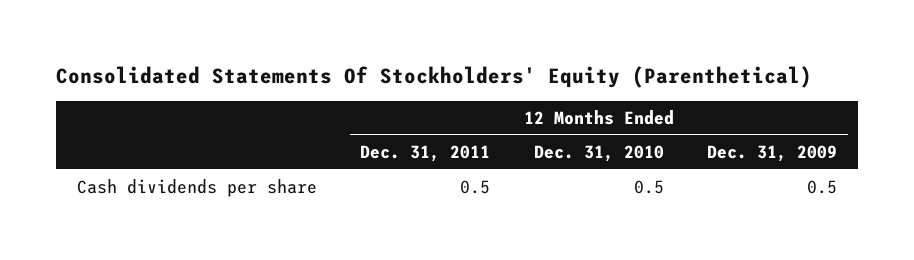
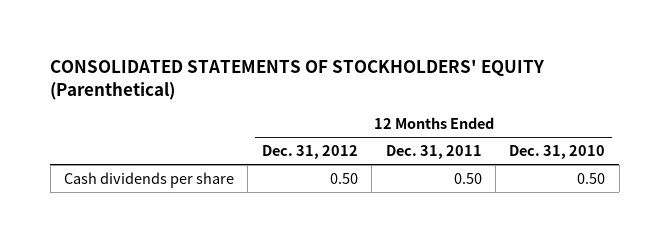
- Consolidated Statements Of Stockholders' Equity (Parenthetical)
+ CONSOLIDATED STATEMENTS OF STOCKHOLDERS' EQUITY (Parenthetical)
- | 12 Months Ended Dec. 31, 2011 | 12 Months Ended Dec. 31, 2010 | 12 Months Ended Dec. 31, 2009
+ | 12 Months Ended Dec. 31, 2012 | 12 Months Ended Dec. 31, 2011 | 12 Months Ended Dec. 31, 2010
- Cash dividends per share | 0.5 | 0.5 | 0.5
+ Cash dividends per share | 0.50 | 0.50 | 0.50

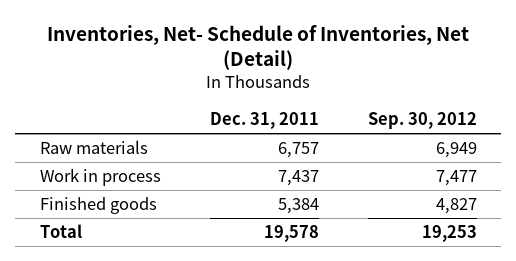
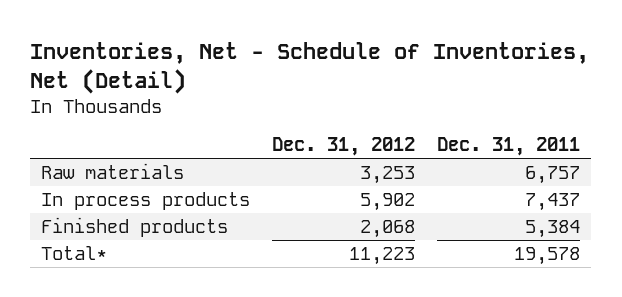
- Inventories, Net- Schedule of Inventories, Net (Detail)
+ Inventories, Net - Schedule of Inventories, Net (Detail)
- | Dec. 31, 2011 | Sep. 30, 2012
+ | Dec. 31, 2012 | Dec. 31, 2011
- Work in process | 7,437 | 7,477
- Finished goods | 5,384 | 4,827
- Total | 19,578 | 19,253
+ In process products | 5,902 | 7,437
+ Finished products | 2,068 | 5,384
+ Total* | 11,223 | 19,578

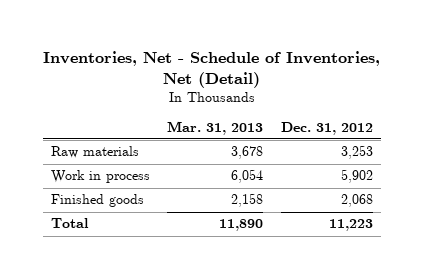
- | Dec. 31, 2012 | Dec. 31, 2011
+ | Mar. 31, 2013 | Dec. 31, 2012
- In process products | 5,902 | 7,437
- Finished products | 2,068 | 5,384
- Total* | 11,223 | 19,578
+ Work in process | 6,054 | 5,902
+ Finished goods | 2,158 | 2,068
+ Total | 11,890 | 11,223

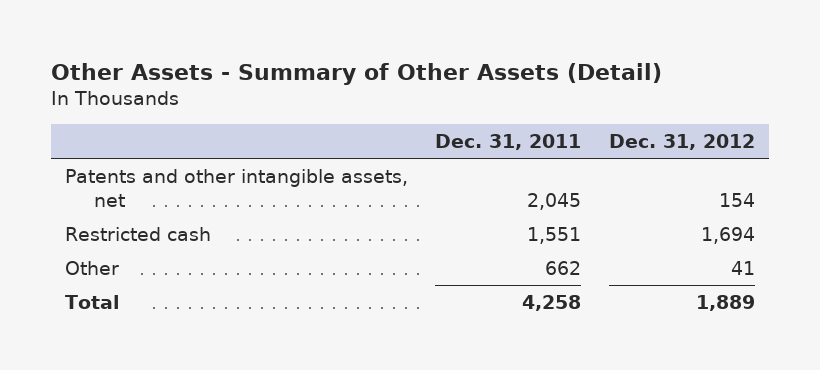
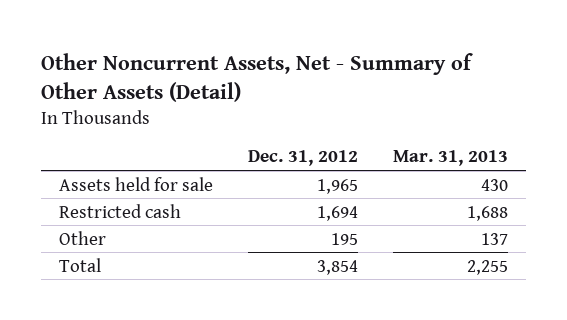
- Other Assets - Summary of Other Assets (Detail)
+ Other Noncurrent Assets, Net - Summary of Other Assets (Detail)
- | Dec. 31, 2011 | Dec. 31, 2012
+ | Dec. 31, 2012 | Mar. 31, 2013
- Patents and other intangible assets, net | 2,045 | 154
+ Assets held for sale | 1,965 | 430
- Other | 662 | 41
- Total | 4,258 | 1,889
+ Other | 195 | 137
+ Total | 3,854 | 2,255

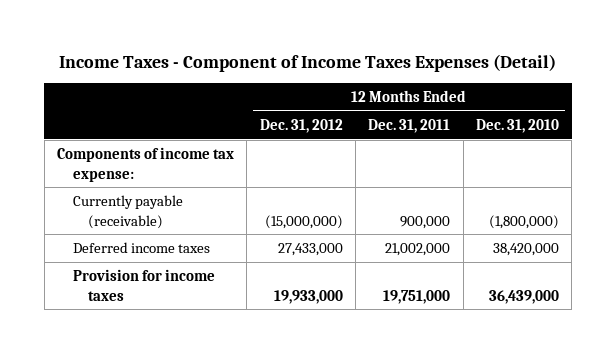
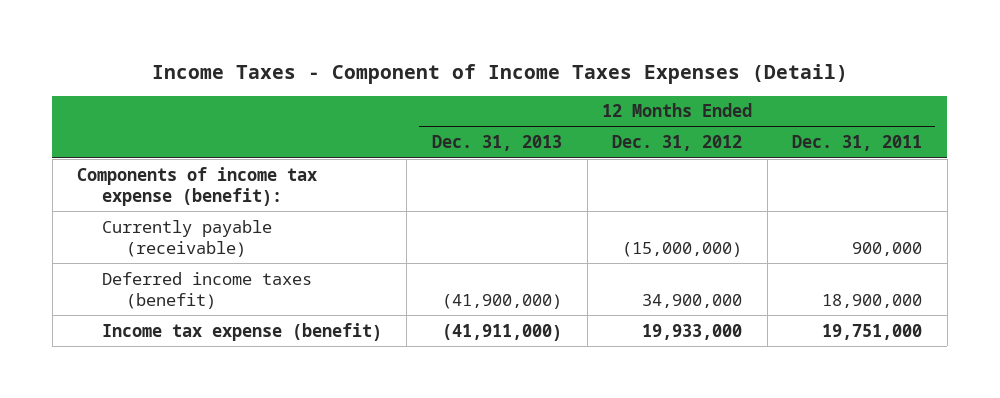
- | 12 Months Ended Dec. 31, 2012 | 12 Months Ended Dec. 31, 2011 | 12 Months Ended Dec. 31, 2010
+ | 12 Months Ended Dec. 31, 2013 | 12 Months Ended Dec. 31, 2012 | 12 Months Ended Dec. 31, 2011
- Components of income tax expense:
+ Components of income tax expense (benefit):
- Deferred income taxes | 27,433,000 | 21,002,000 | 38,420,000
- Provision for income taxes | 19,933,000 | 19,751,000 | 36,439,000
+ Deferred income taxes (benefit) | (41,900,000) | 34,900,000 | 18,900,000
+ Income tax expense (benefit) | (41,911,000) | 19,933,000 | 19,751,000

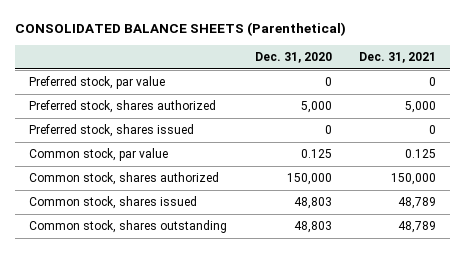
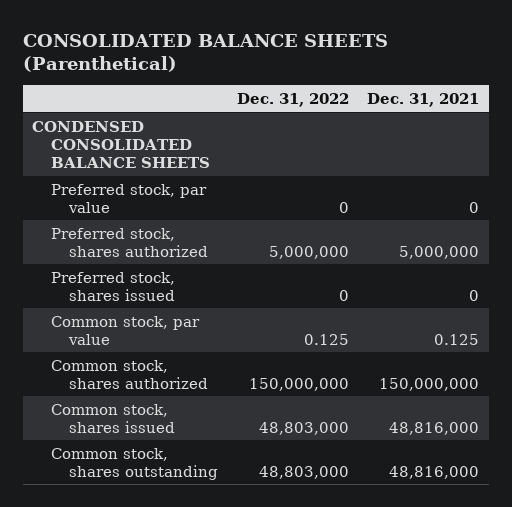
- | Dec. 31, 2020 | Dec. 31, 2021
+ | Dec. 31, 2022 | Dec. 31, 2021
+ CONDENSED CONSOLIDATED BALANCE SHEETS
- Preferred stock, shares authorized | 5,000 | 5,000
+ Preferred stock, shares authorized | 5,000,000 | 5,000,000
- Common stock, shares authorized | 150,000 | 150,000
- Common stock, shares issued | 48,803 | 48,789
- Common stock, shares outstanding | 48,803 | 48,789
+ Common stock, shares authorized | 150,000,000 | 150,000,000
+ Common stock, shares issued | 48,803,000 | 48,816,000
+ Common stock, shares outstanding | 48,803,000 | 48,816,000

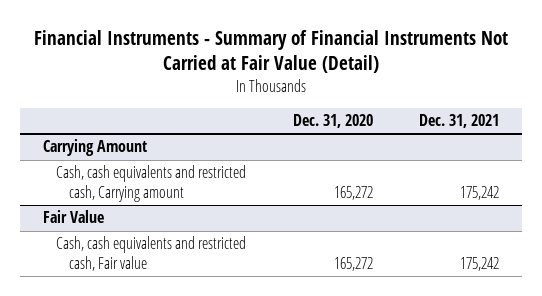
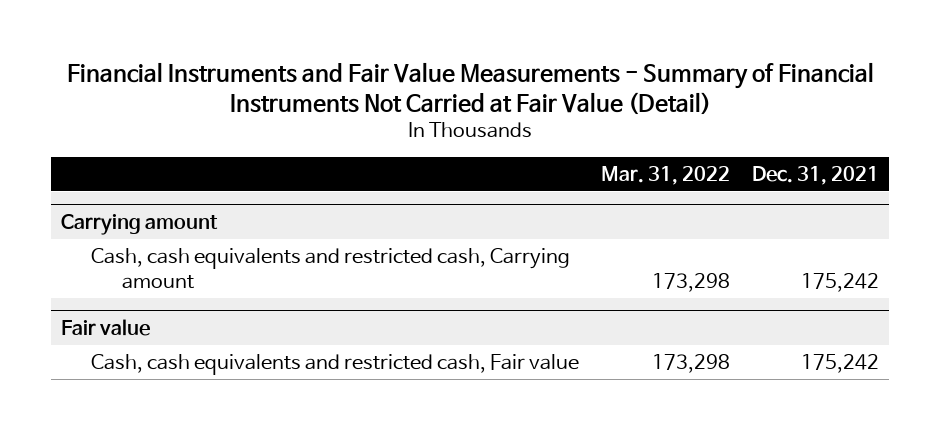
- Financial Instruments - Summary of Financial Instruments Not Carried at Fair Value (Detail)
+ Financial Instruments and Fair Value Measurements - Summary of Financial Instruments Not Carried at Fair Value (Detail)
- | Dec. 31, 2020 | Dec. 31, 2021
+ | Mar. 31, 2022 | Dec. 31, 2021
- Carrying Amount
+ Carrying amount
- Fair Value
+ Fair value

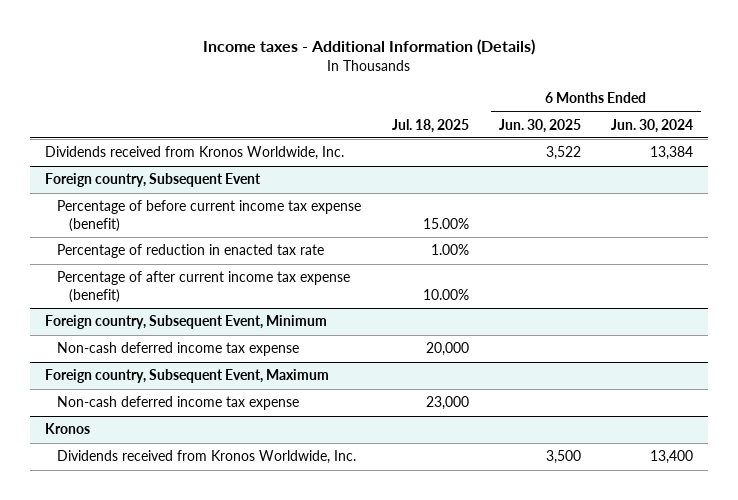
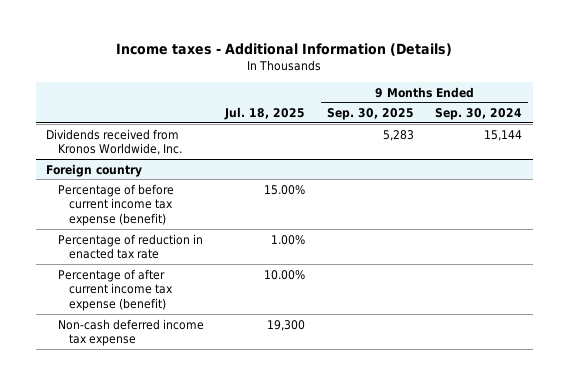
- | Jul. 18, 2025 | 6 Months Ended Jun. 30, 2025 | 6 Months Ended Jun. 30, 2024
+ | Jul. 18, 2025 | 9 Months Ended Sep. 30, 2025 | 9 Months Ended Sep. 30, 2024
- Foreign country, Subsequent Event
+ Foreign country
- Foreign country, Subsequent Event, Minimum
- Non-cash deferred income tax expense | 20,000 | |
- Foreign country, Subsequent Event, Maximum
- Non-cash deferred income tax expense | 23,000 | |
- Kronos
- Dividends received from Kronos Worldwide, Inc. | | 3,500 | 13,400
+ Non-cash deferred income tax expense | 19,300 | |

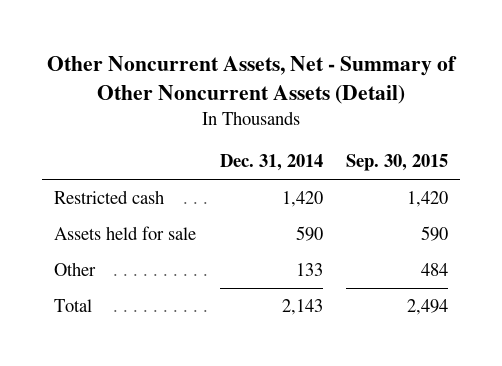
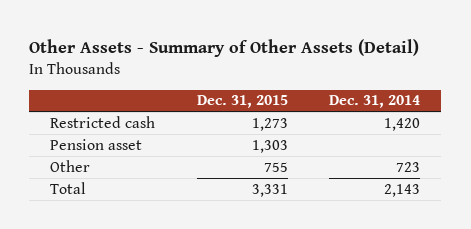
- Other Noncurrent Assets, Net - Summary of Other Noncurrent Assets (Detail)
+ Other Assets - Summary of Other Assets (Detail)
- | Dec. 31, 2014 | Sep. 30, 2015
+ | Dec. 31, 2015 | Dec. 31, 2014
- Assets held for sale | 590 | 590
- Other | 133 | 484
+ Pension asset | 1,303 |
+ Other | 755 | 723

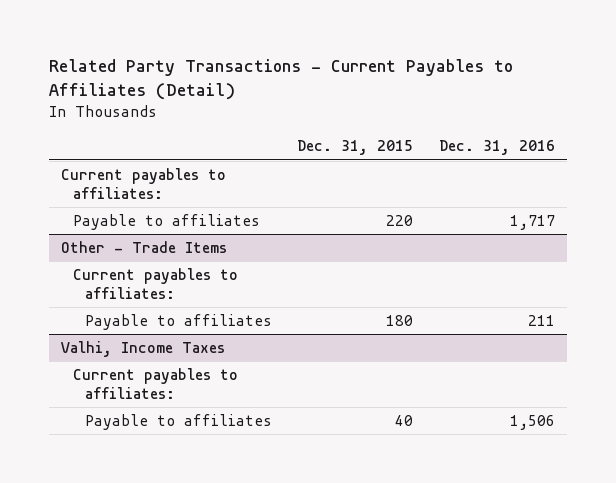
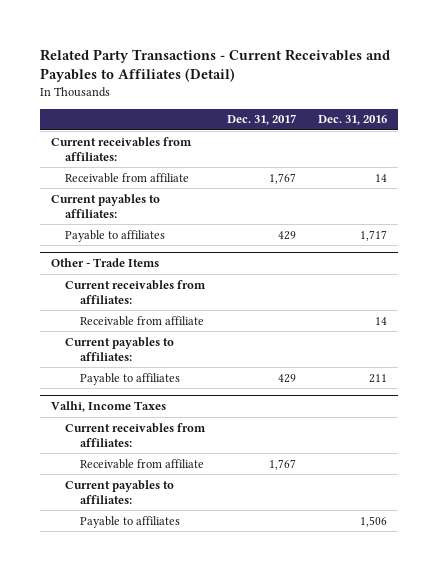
- Related Party Transactions - Current Payables to Affiliates (Detail)
+ Related Party Transactions - Current Receivables and Payables to Affiliates (Detail)
- | Dec. 31, 2015 | Dec. 31, 2016
+ | Dec. 31, 2017 | Dec. 31, 2016
+ Current receivables from affiliates:
+ Receivable from affiliate | 1,767 | 14
@ Other - Trade Items
+ Current receivables from affiliates:
+ Receivable from affiliate | | 14
@ Valhi, Income Taxes
+ Current receivables from affiliates:
+ Receivable from affiliate | 1,767 |

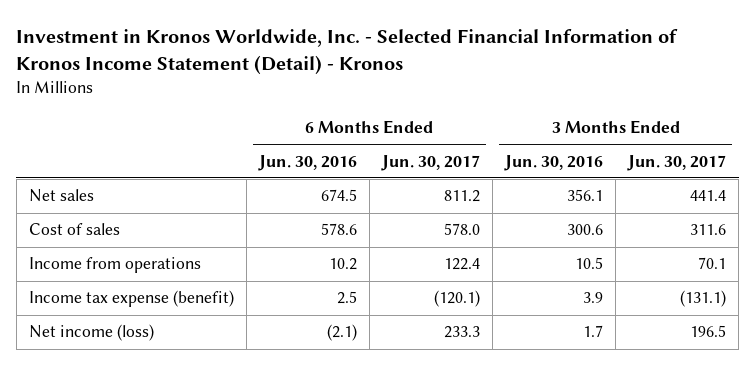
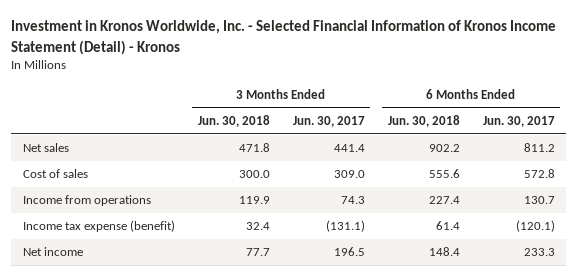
- | 6 Months Ended Jun. 30, 2016 | 6 Months Ended Jun. 30, 2017 | 3 Months Ended Jun. 30, 2016 | 3 Months Ended Jun. 30, 2017
+ | 3 Months Ended Jun. 30, 2018 | 3 Months Ended Jun. 30, 2017 | 6 Months Ended Jun. 30, 2018 | 6 Months Ended Jun. 30, 2017
- Cost of sales | 578.6 | 578.0 | 300.6 | 311.6
- Income from operations | 10.2 | 122.4 | 10.5 | 70.1
+ Cost of sales | 300.0 | 309.0 | 555.6 | 572.8
+ Income from operations | 119.9 | 74.3 | 227.4 | 130.7
- Net income (loss) | (2.1) | 233.3 | 1.7 | 196.5
+ Net income | 77.7 | 196.5 | 148.4 | 233.3

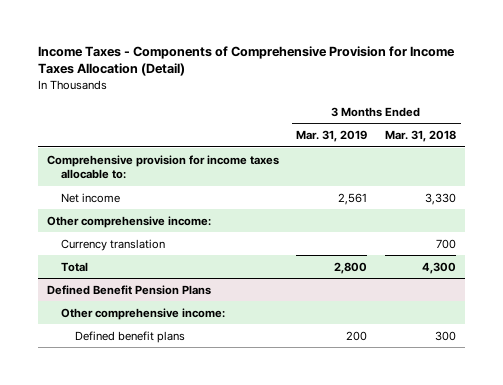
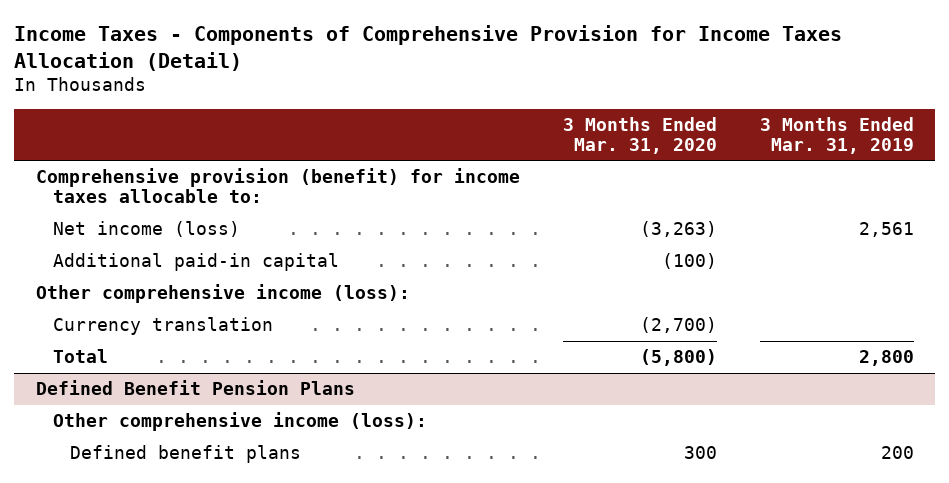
- | 3 Months Ended Mar. 31, 2019 | 3 Months Ended Mar. 31, 2018
+ | 3 Months Ended Mar. 31, 2020 | 3 Months Ended Mar. 31, 2019
- Comprehensive provision for income taxes allocable to:
- Net income | 2,561 | 3,330
- Other comprehensive income:
+ Comprehensive provision (benefit) for income taxes allocable to:
+ Net income (loss) | (3,263) | 2,561
+ Additional paid-in capital | (100) |
+ Other comprehensive income (loss):
@ Defined Benefit Pension Plans
- Other comprehensive income:
+ Other comprehensive income (loss):

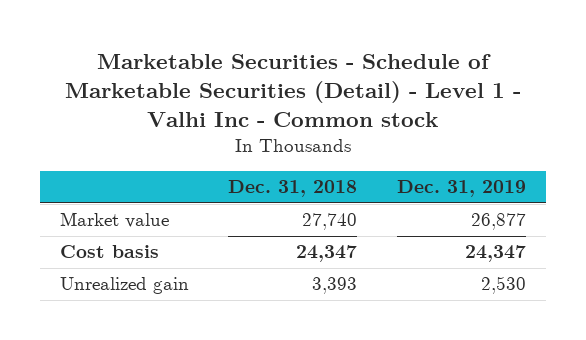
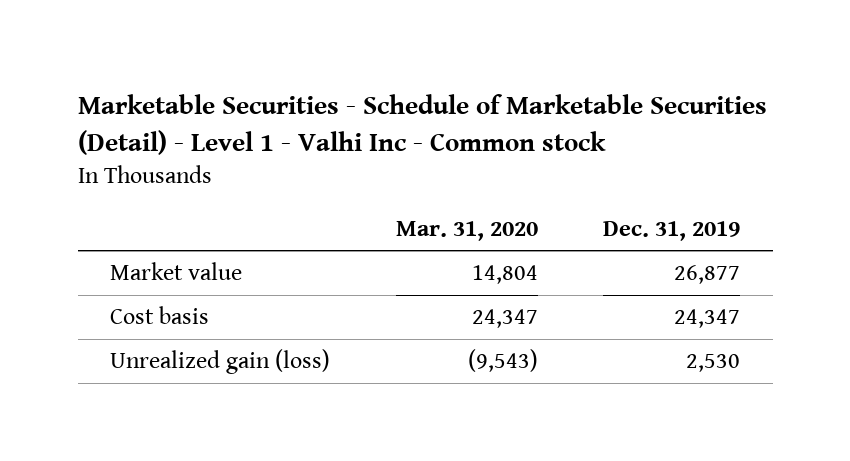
- | Dec. 31, 2018 | Dec. 31, 2019
+ | Mar. 31, 2020 | Dec. 31, 2019
- Unrealized gain | 3,393 | 2,530
+ Unrealized gain (loss) | (9,543) | 2,530

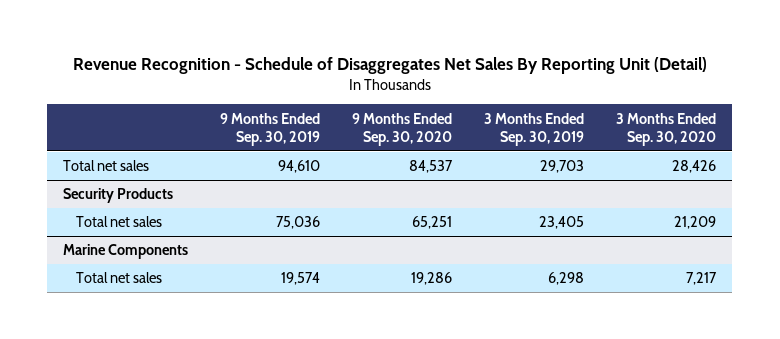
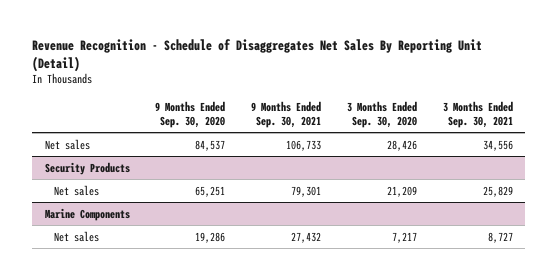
- | 9 Months Ended Sep. 30, 2019 | 9 Months Ended Sep. 30, 2020 | 3 Months Ended Sep. 30, 2019 | 3 Months Ended Sep. 30, 2020
+ | 9 Months Ended Sep. 30, 2020 | 9 Months Ended Sep. 30, 2021 | 3 Months Ended Sep. 30, 2020 | 3 Months Ended Sep. 30, 2021
- Total net sales | 94,610 | 84,537 | 29,703 | 28,426
+ Net sales | 84,537 | 106,733 | 28,426 | 34,556
@ Security Products
- Total net sales | 75,036 | 65,251 | 23,405 | 21,209
+ Net sales | 65,251 | 79,301 | 21,209 | 25,829
@ Marine Components
- Total net sales | 19,574 | 19,286 | 6,298 | 7,217
+ Net sales | 19,286 | 27,432 | 7,217 | 8,727

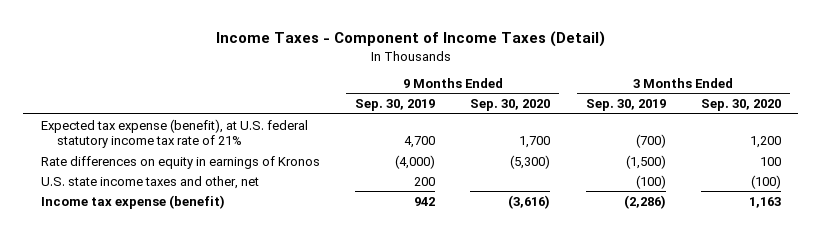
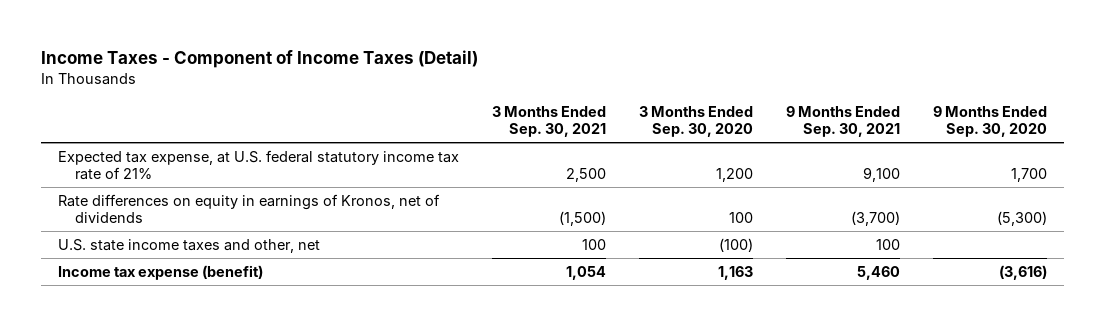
- | 9 Months Ended Sep. 30, 2019 | 9 Months Ended Sep. 30, 2020 | 3 Months Ended Sep. 30, 2019 | 3 Months Ended Sep. 30, 2020
+ | 3 Months Ended Sep. 30, 2021 | 3 Months Ended Sep. 30, 2020 | 9 Months Ended Sep. 30, 2021 | 9 Months Ended Sep. 30, 2020
- Expected tax expense (benefit), at U.S. federal statutory income tax rate of 21% | 4,700 | 1,700 | (700) | 1,200
- Rate differences on equity in earnings of Kronos | (4,000) | (5,300) | (1,500) | 100
+ Expected tax expense, at U.S. federal statutory income tax rate of 21% | 2,500 | 1,200 | 9,100 | 1,700
+ Rate differences on equity in earnings of Kronos, net of dividends | (1,500) | 100 | (3,700) | (5,300)

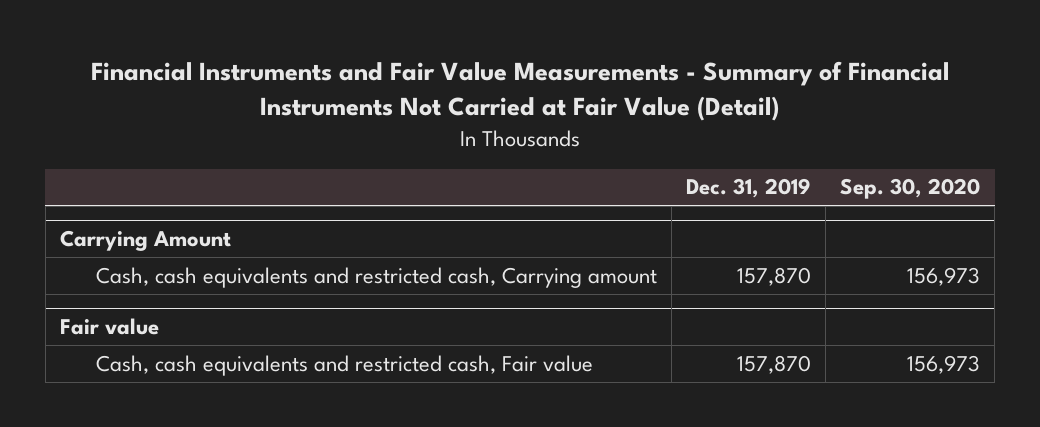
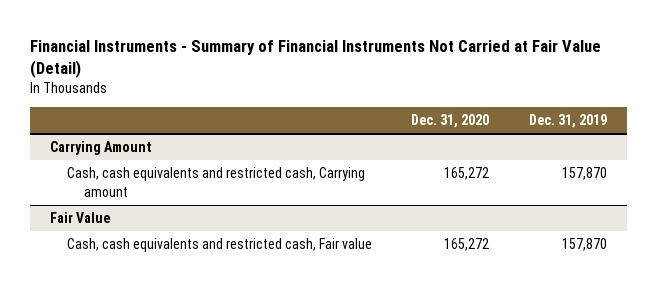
- Financial Instruments and Fair Value Measurements - Summary of Financial Instruments Not Carried at Fair Value (Detail)
+ Financial Instruments - Summary of Financial Instruments Not Carried at Fair Value (Detail)
- | Dec. 31, 2019 | Sep. 30, 2020
+ | Dec. 31, 2020 | Dec. 31, 2019
- Fair value
+ Fair Value

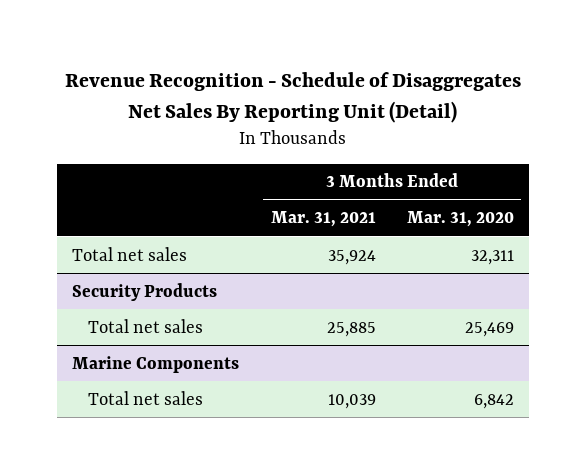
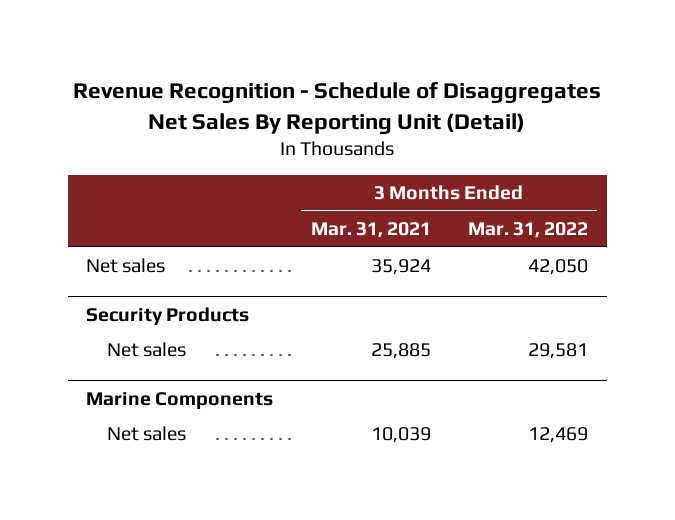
- | 3 Months Ended Mar. 31, 2021 | 3 Months Ended Mar. 31, 2020
+ | 3 Months Ended Mar. 31, 2021 | 3 Months Ended Mar. 31, 2022
- Total net sales | 35,924 | 32,311
+ Net sales | 35,924 | 42,050
@ Security Products
- Total net sales | 25,885 | 25,469
+ Net sales | 25,885 | 29,581
@ Marine Components
- Total net sales | 10,039 | 6,842
+ Net sales | 10,039 | 12,469

